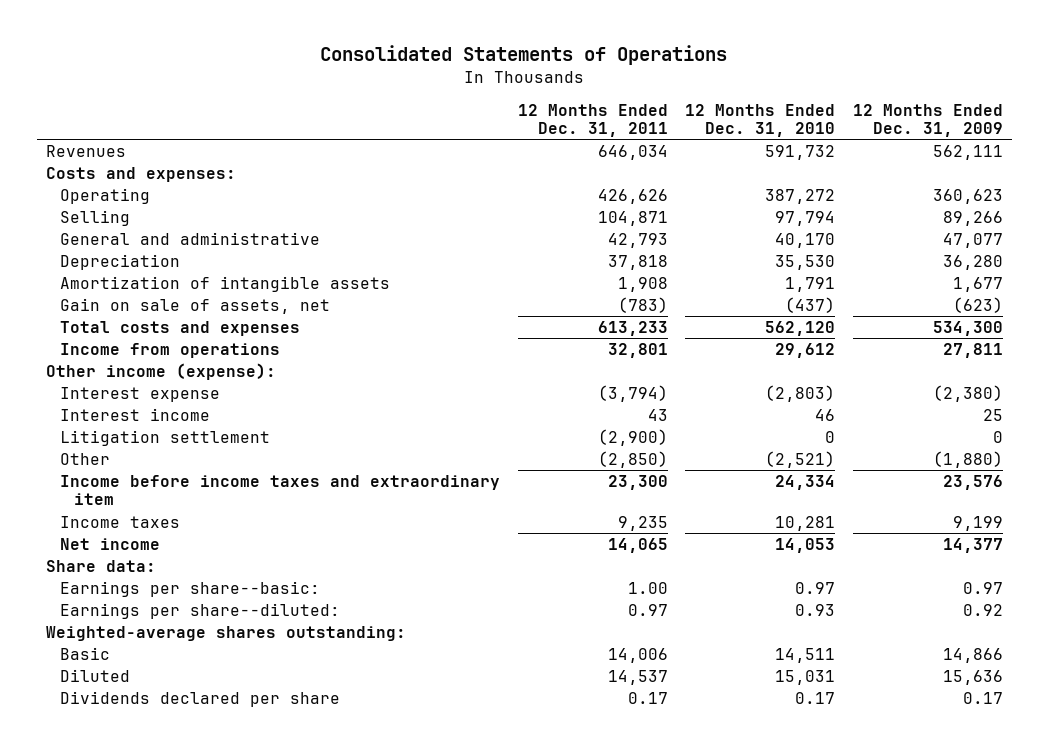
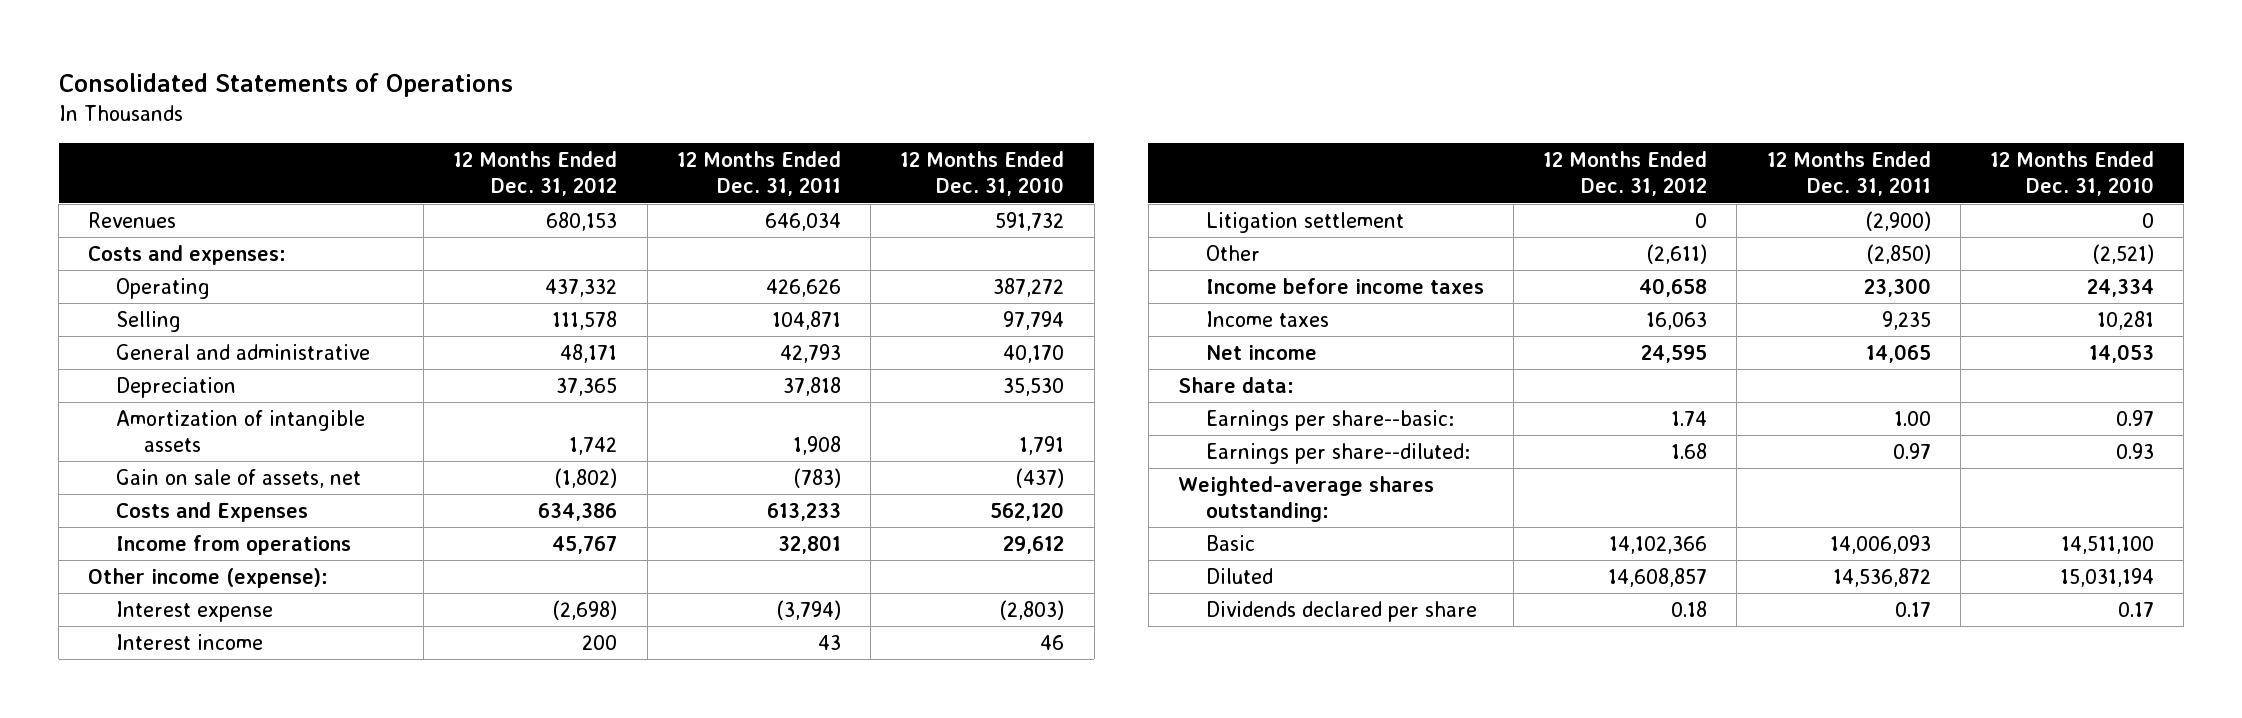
- | 12 Months Ended Dec. 31, 2011 | 12 Months Ended Dec. 31, 2010 | 12 Months Ended Dec. 31, 2009
+ | 12 Months Ended Dec. 31, 2012 | 12 Months Ended Dec. 31, 2011 | 12 Months Ended Dec. 31, 2010
- Total costs and expenses | 613,233 | 562,120 | 534,300
+ Costs and Expenses | 634,386 | 613,233 | 562,120
- Income before income taxes and extraordinary item | 23,300 | 24,334 | 23,576
+ Income before income taxes | 40,658 | 23,300 | 24,334
- Basic | 14,006 | 14,511 | 14,866
- Diluted | 14,537 | 15,031 | 15,636
+ Basic | 14,102,366 | 14,006,093 | 14,511,100
+ Diluted | 14,608,857 | 14,536,872 | 15,031,194

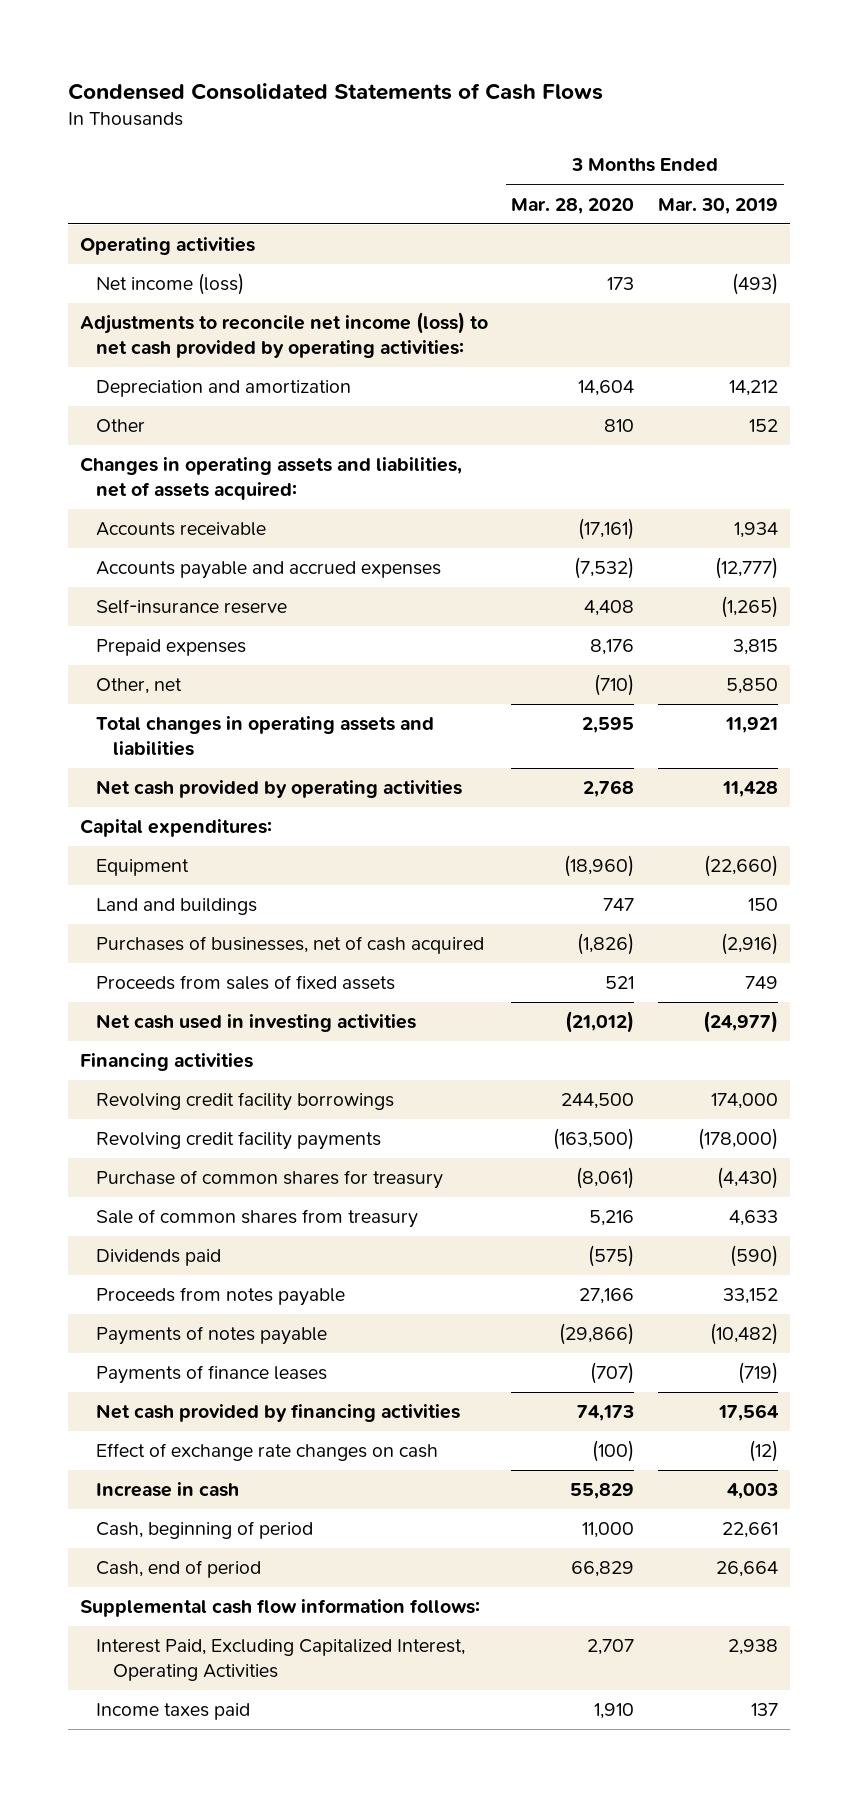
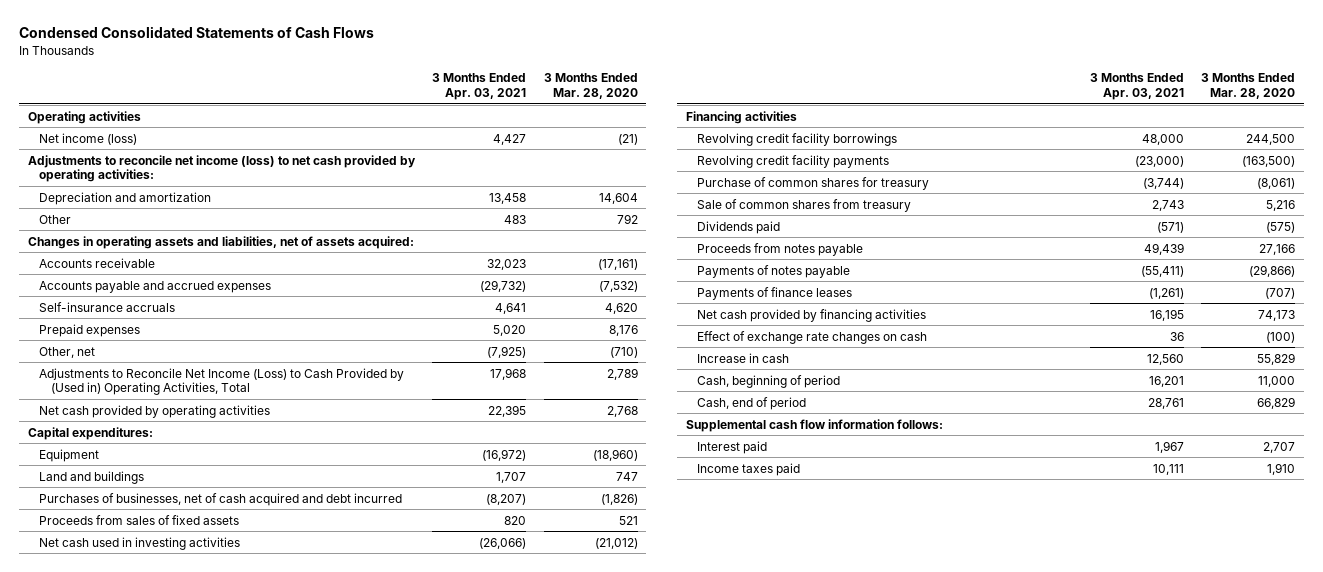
- | 3 Months Ended Mar. 28, 2020 | 3 Months Ended Mar. 30, 2019
+ | 3 Months Ended Apr. 03, 2021 | 3 Months Ended Mar. 28, 2020
- Net income (loss) | 173 | (493)
+ Net income (loss) | 4,427 | (21)
- Other | 810 | 152
+ Other | 483 | 792
- Self-insurance reserve | 4,408 | (1,265)
+ Self-insurance accruals | 4,641 | 4,620
- Total changes in operating assets and liabilities | 2,595 | 11,921
+ Adjustments to Reconcile Net Income (Loss) to Cash Provided by (Used in) Operating Activities, Total | 17,968 | 2,789
- Purchases of businesses, net of cash acquired | (1,826) | (2,916)
+ Purchases of businesses, net of cash acquired and debt incurred | (8,207) | (1,826)
- Interest Paid, Excluding Capitalized Interest, Operating Activities | 2,707 | 2,938
+ Interest paid | 1,967 | 2,707

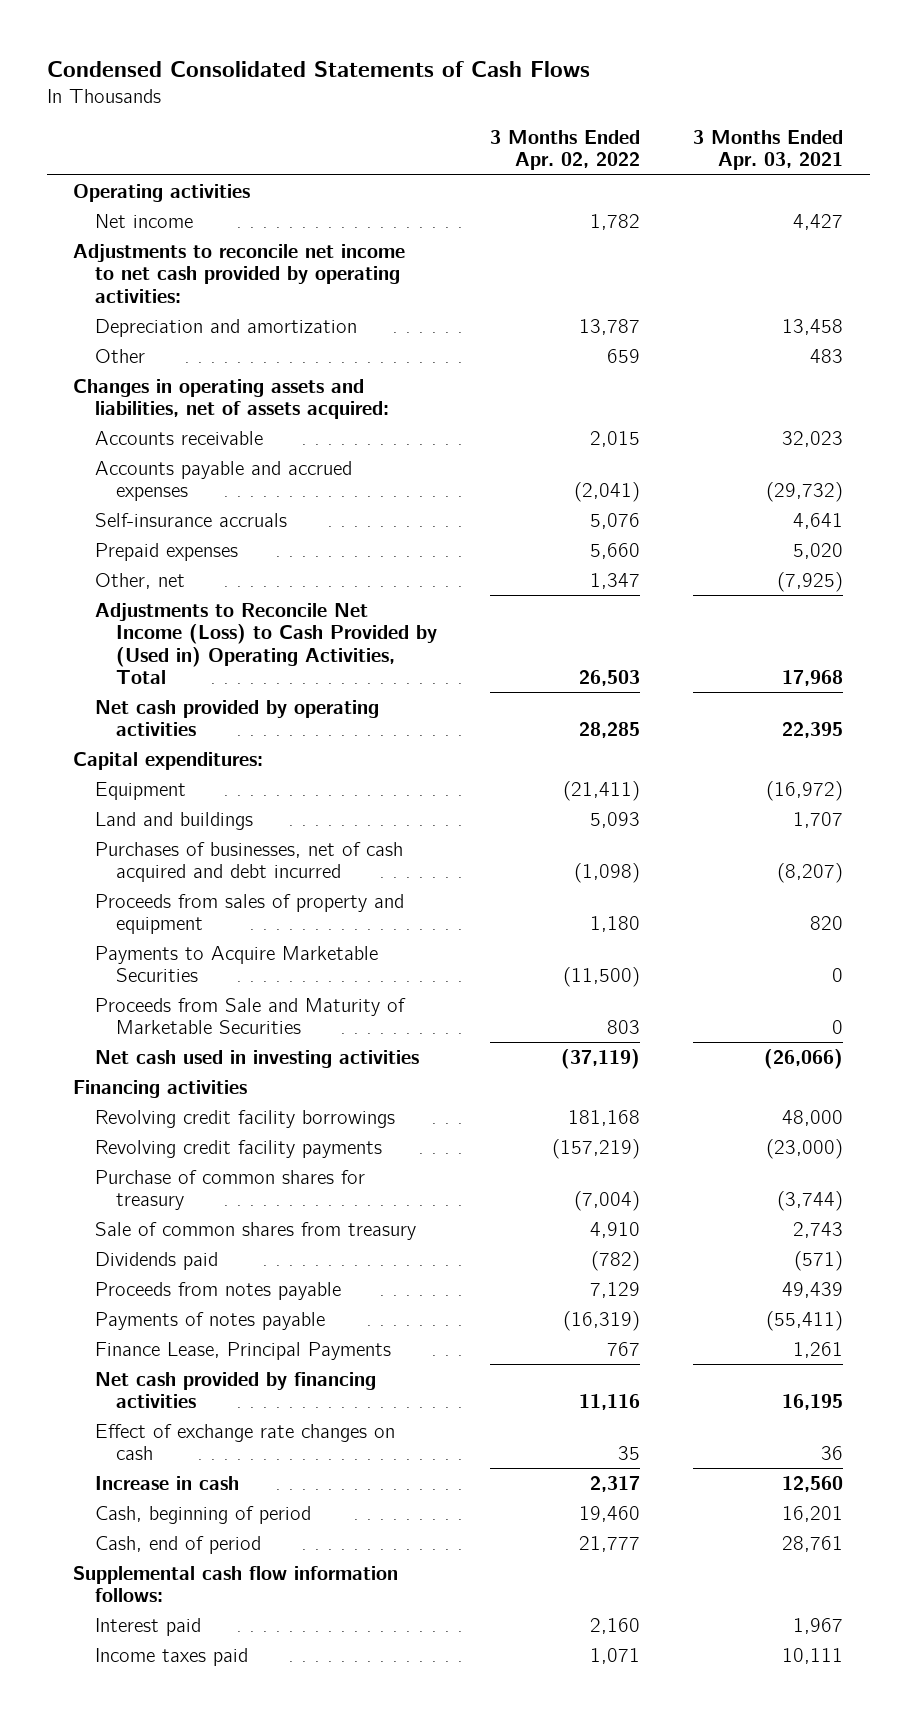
- | 3 Months Ended Apr. 03, 2021 | 3 Months Ended Mar. 28, 2020
+ | 3 Months Ended Apr. 02, 2022 | 3 Months Ended Apr. 03, 2021
- Net income (loss) | 4,427 | (21)
- Adjustments to reconcile net income (loss) to net cash provided by operating activities:
+ Net income | 1,782 | 4,427
+ Adjustments to reconcile net income to net cash provided by operating activities:
- Proceeds from sales of fixed assets | 820 | 521
+ Proceeds from sales of property and equipment | 1,180 | 820
+ Payments to Acquire Marketable Securities | (11,500) | 0
+ Proceeds from Sale and Maturity of Marketable Securities | 803 | 0
- Payments of finance leases | (1,261) | (707)
+ Finance Lease, Principal Payments | 767 | 1,261

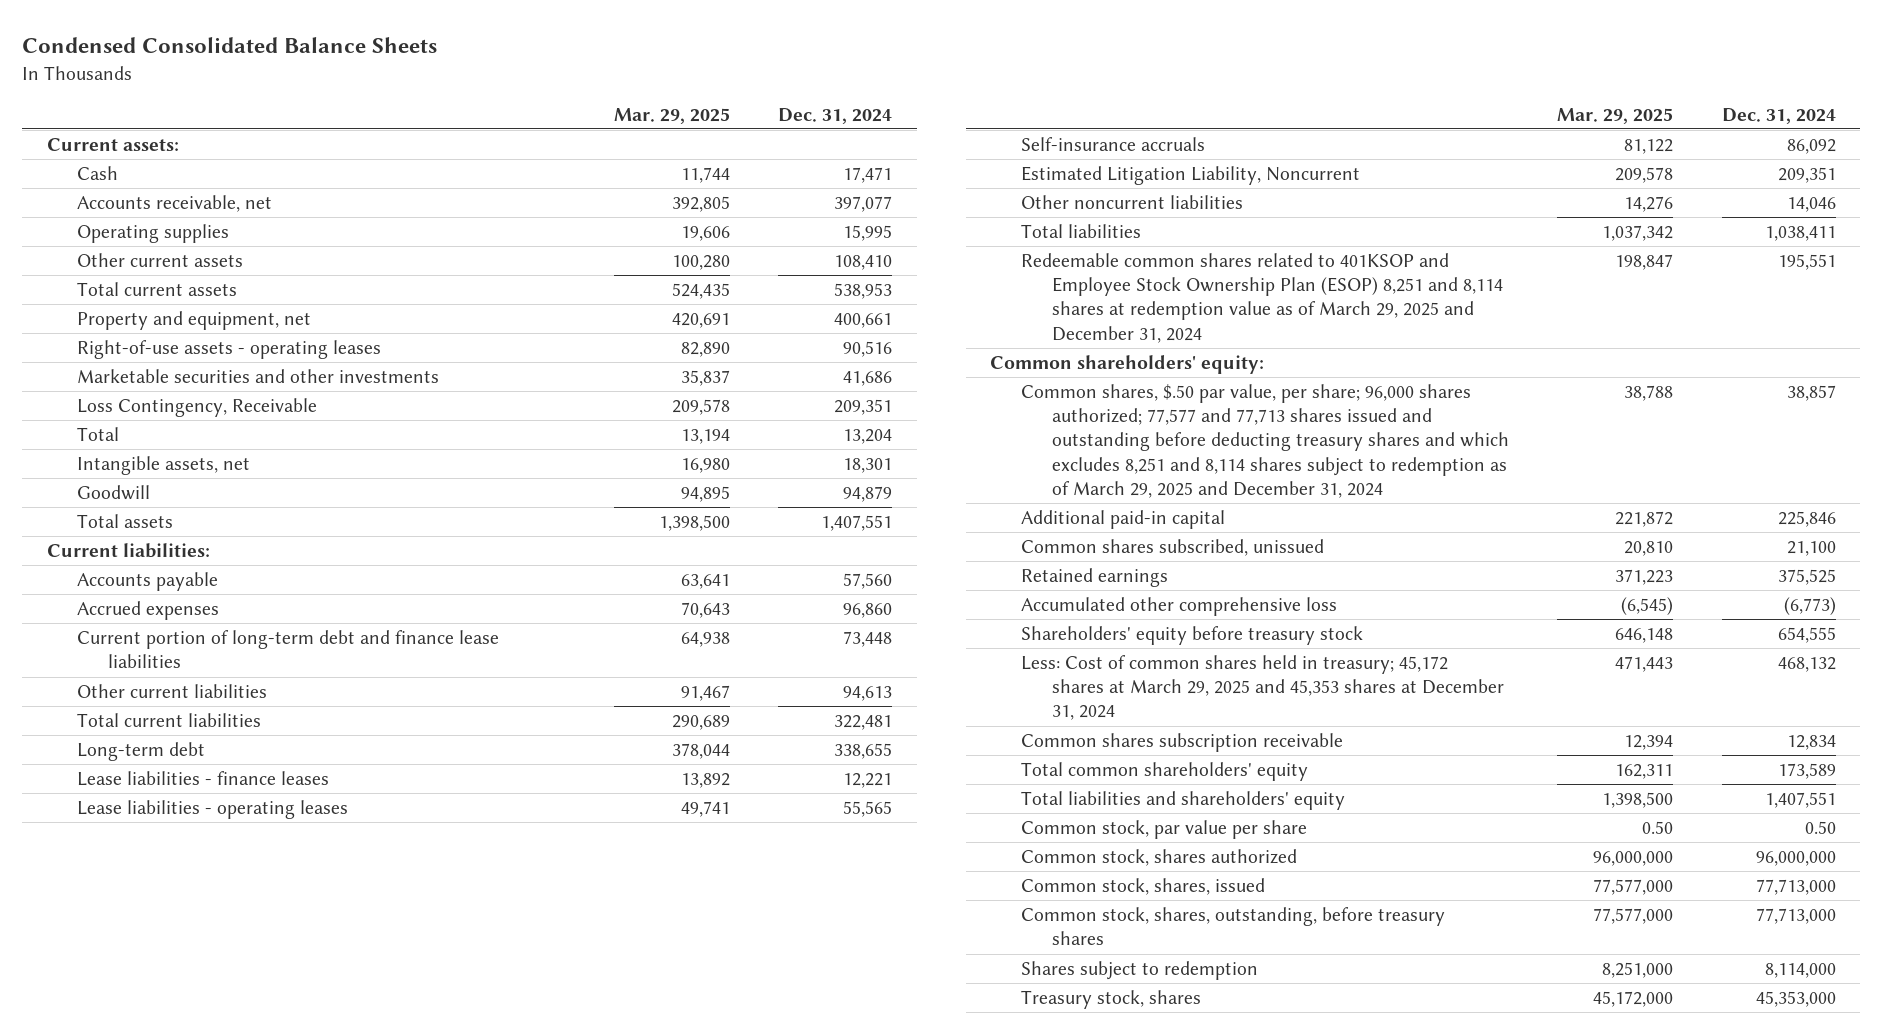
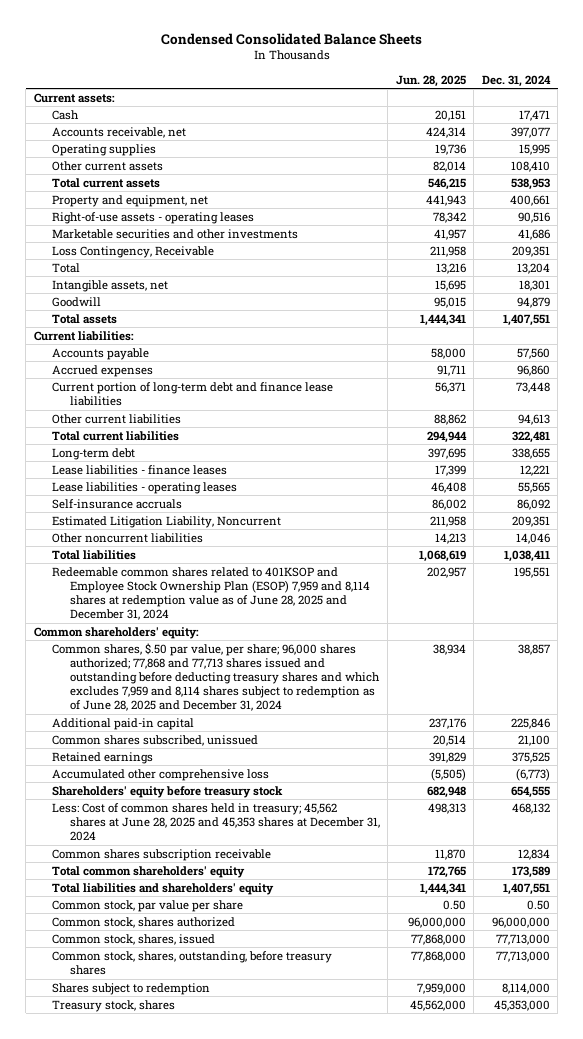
- | Mar. 29, 2025 | Dec. 31, 2024
+ | Jun. 28, 2025 | Dec. 31, 2024
- Redeemable common shares related to 401KSOP and Employee Stock Ownership Plan (ESOP) 8,251 and 8,114 shares at redemption value as of March 29, 2025 and December 31, 2024 | 198,847 | 195,551
+ Redeemable common shares related to 401KSOP and Employee Stock Ownership Plan (ESOP) 7,959 and 8,114 shares at redemption value as of June 28, 2025 and December 31, 2024 | 202,957 | 195,551
- Common shares, $.50 par value, per share; 96,000 shares authorized; 77,577 and 77,713 shares issued and outstanding before deducting treasury shares and which excludes 8,251 and 8,114 shares subject to redemption as of March 29, 2025 and December 31, 2024 | 38,788 | 38,857
+ Common shares, $.50 par value, per share; 96,000 shares authorized; 77,868 and 77,713 shares issued and outstanding before deducting treasury shares and which excludes 7,959 and 8,114 shares subject to redemption as of June 28, 2025 and December 31, 2024 | 38,934 | 38,857
- Less: Cost of common shares held in treasury; 45,172 shares at March 29, 2025 and 45,353 shares at December 31, 2024 | 471,443 | 468,132
+ Less: Cost of common shares held in treasury; 45,562 shares at June 28, 2025 and 45,353 shares at December 31, 2024 | 498,313 | 468,132

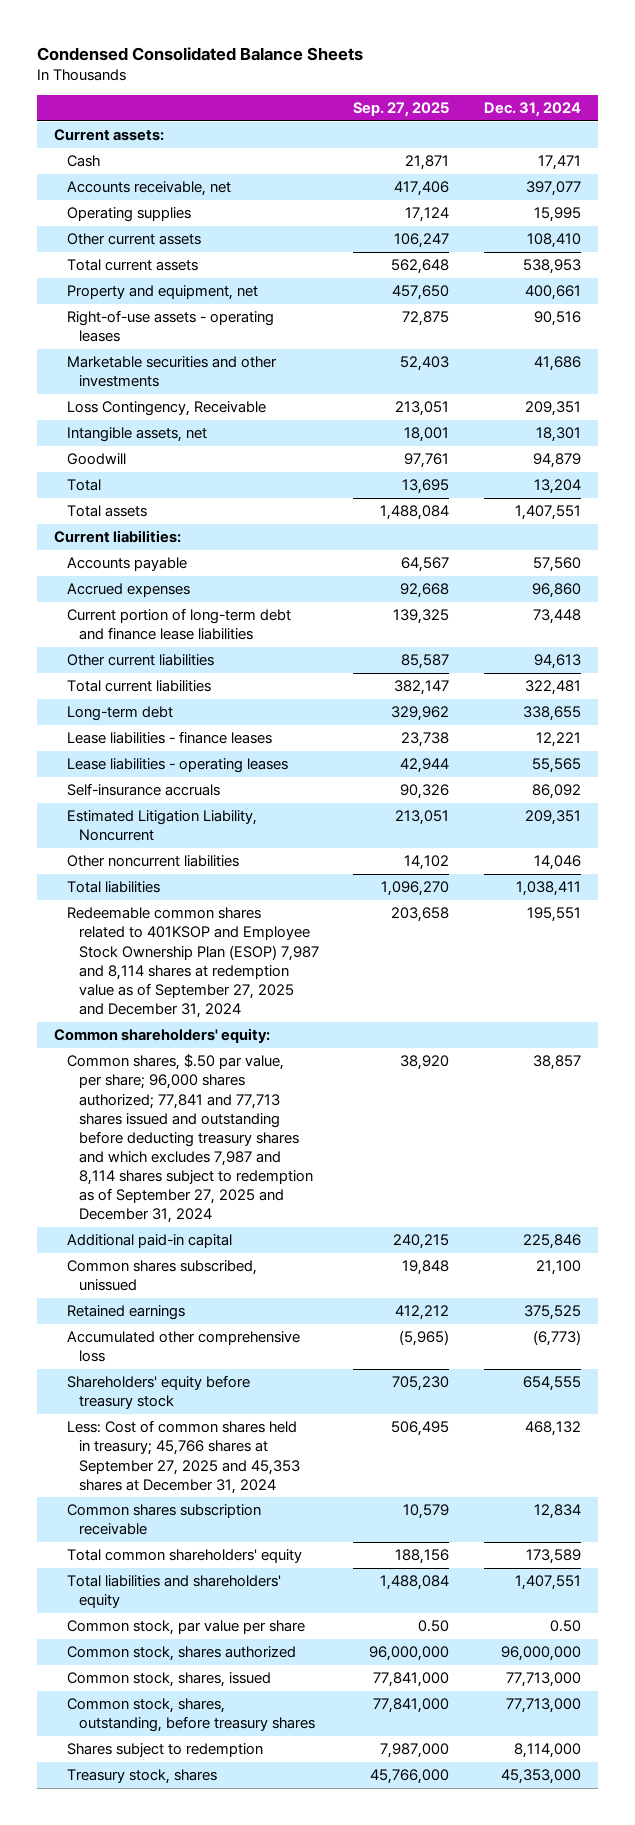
- | Jun. 28, 2025 | Dec. 31, 2024
+ | Sep. 27, 2025 | Dec. 31, 2024
moved down: Total | 13,695 | 13,204
- Redeemable common shares related to 401KSOP and Employee Stock Ownership Plan (ESOP) 7,959 and 8,114 shares at redemption value as of June 28, 2025 and December 31, 2024 | 202,957 | 195,551
+ Redeemable common shares related to 401KSOP and Employee Stock Ownership Plan (ESOP) 7,987 and 8,114 shares at redemption value as of September 27, 2025 and December 31, 2024 | 203,658 | 195,551
- Common shares, $.50 par value, per share; 96,000 shares authorized; 77,868 and 77,713 shares issued and outstanding before deducting treasury shares and which excludes 7,959 and 8,114 shares subject to redemption as of June 28, 2025 and December 31, 2024 | 38,934 | 38,857
+ Common shares, $.50 par value, per share; 96,000 shares authorized; 77,841 and 77,713 shares issued and outstanding before deducting treasury shares and which excludes 7,987 and 8,114 shares subject to redemption as of September 27, 2025 and December 31, 2024 | 38,920 | 38,857
- Less: Cost of common shares held in treasury; 45,562 shares at June 28, 2025 and 45,353 shares at December 31, 2024 | 498,313 | 468,132
+ Less: Cost of common shares held in treasury; 45,766 shares at September 27, 2025 and 45,353 shares at December 31, 2024 | 506,495 | 468,132

